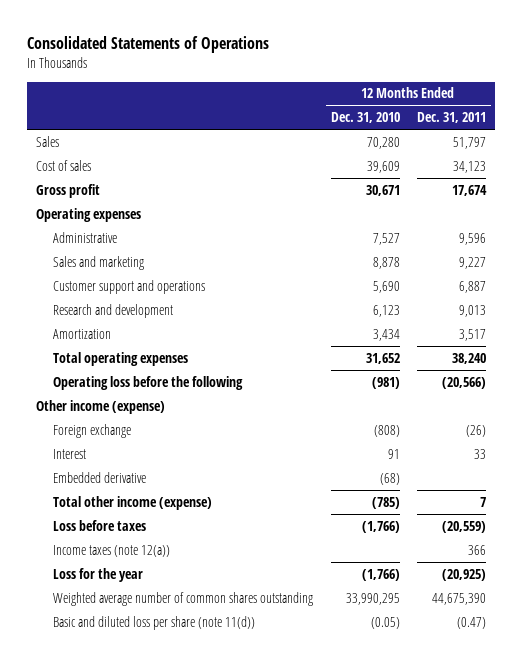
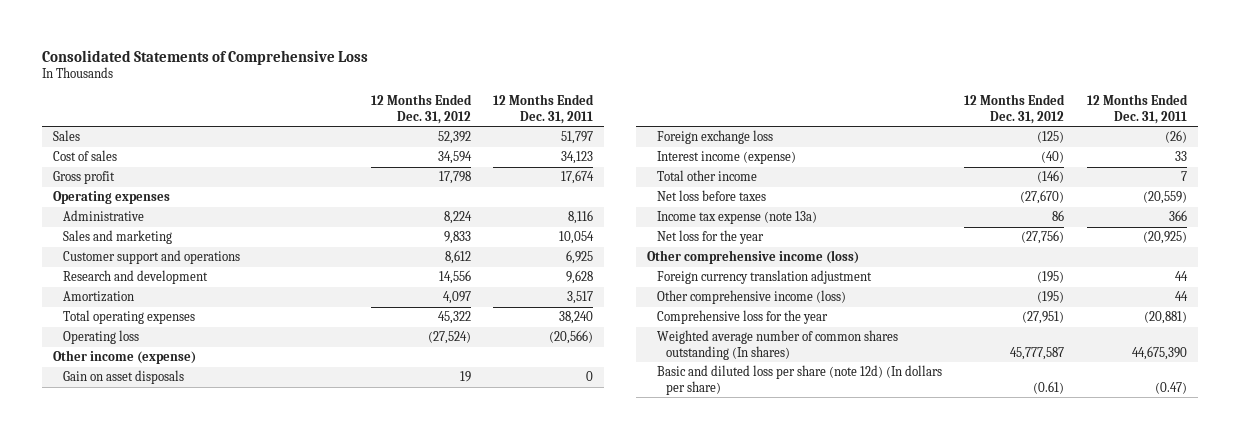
- Consolidated Statements of Operations
+ Consolidated Statements of Comprehensive Loss
- | 12 Months Ended Dec. 31, 2010 | 12 Months Ended Dec. 31, 2011
+ | 12 Months Ended Dec. 31, 2012 | 12 Months Ended Dec. 31, 2011
- Administrative | 7,527 | 9,596
- Sales and marketing | 8,878 | 9,227
- Customer support and operations | 5,690 | 6,887
- Research and development | 6,123 | 9,013
+ Administrative | 8,224 | 8,116
+ Sales and marketing | 9,833 | 10,054
+ Customer support and operations | 8,612 | 6,925
+ Research and development | 14,556 | 9,628
- Operating loss before the following | (981) | (20,566)
+ Operating loss | (27,524) | (20,566)
- Foreign exchange | (808) | (26)
- Interest | 91 | 33
- Embedded derivative | (68) |
- Total other income (expense) | (785) | 7
- Loss before taxes | (1,766) | (20,559)
- Income taxes (note 12(a)) | | 366
- Loss for the year | (1,766) | (20,925)
- Weighted average number of common shares outstanding | 33,990,295 | 44,675,390
- Basic and diluted loss per share (note 11(d)) | (0.05) | (0.47)
+ Gain on asset disposals | 19 | 0
+ Foreign exchange loss | (125) | (26)
+ Interest income (expense) | (40) | 33
+ Total other income | (146) | 7
+ Net loss before taxes | (27,670) | (20,559)
+ Income tax expense (note 13a) | 86 | 366
+ Net loss for the year | (27,756) | (20,925)
+ Other comprehensive income (loss)
+ Foreign currency translation adjustment | (195) | 44
+ Other comprehensive income (loss) | (195) | 44
+ Comprehensive loss for the year | (27,951) | (20,881)
+ Weighted average number of common shares outstanding (In shares) | 45,777,587 | 44,675,390
+ Basic and diluted loss per share (note 12d) (In dollars per share) | (0.61) | (0.47)

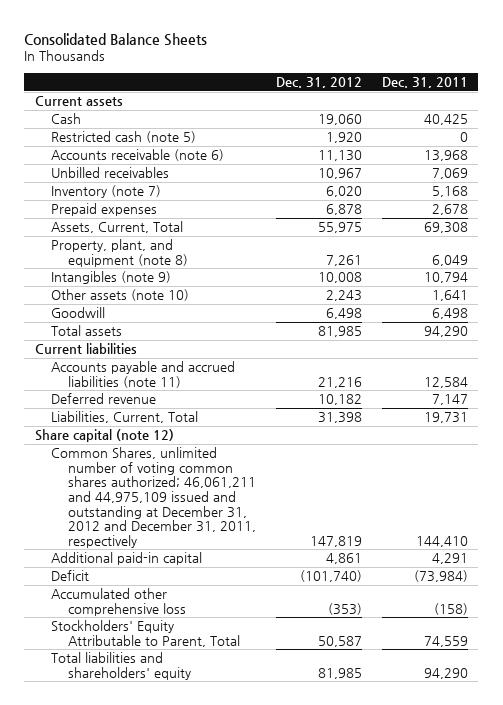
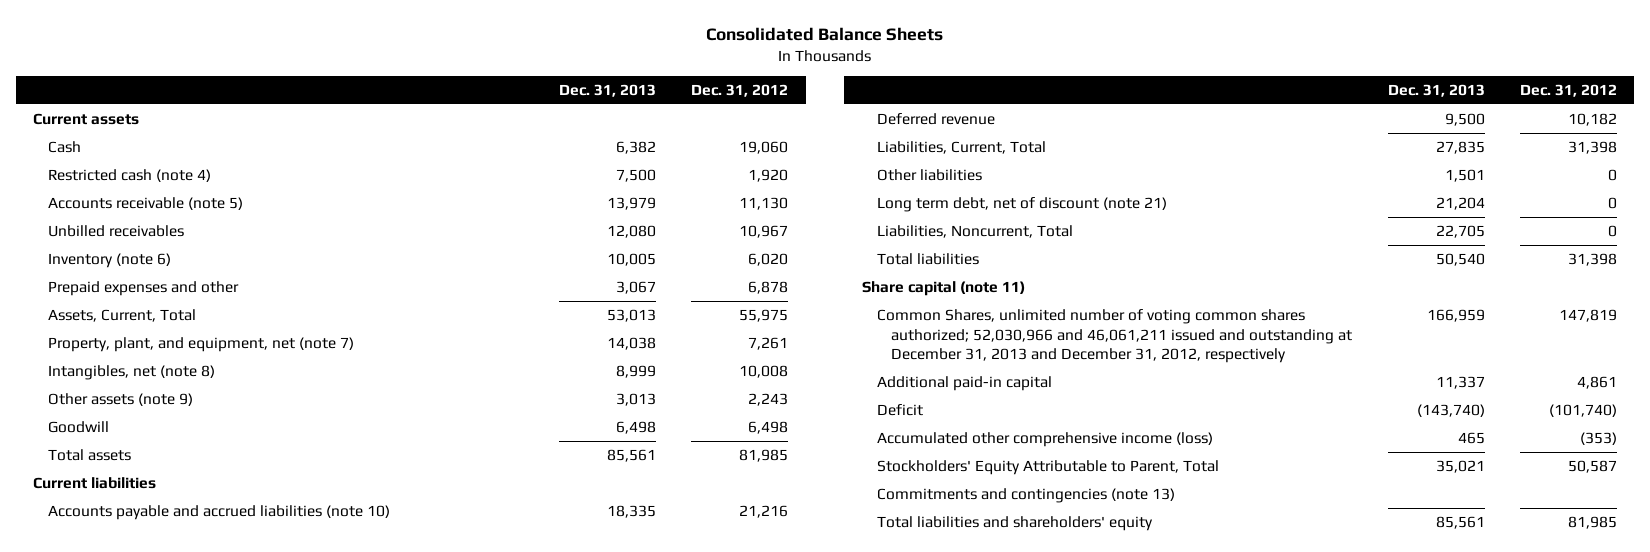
- | Dec. 31, 2012 | Dec. 31, 2011
+ | Dec. 31, 2013 | Dec. 31, 2012
- Restricted cash (note 5) | 1,920 | 0
- Accounts receivable (note 6) | 11,130 | 13,968
+ Restricted cash (note 4) | 7,500 | 1,920
+ Accounts receivable (note 5) | 13,979 | 11,130
- Inventory (note 7) | 6,020 | 5,168
- Prepaid expenses | 6,878 | 2,678
+ Inventory (note 6) | 10,005 | 6,020
+ Prepaid expenses and other | 3,067 | 6,878
- Property, plant, and equipment (note 8) | 7,261 | 6,049
- Intangibles (note 9) | 10,008 | 10,794
- Other assets (note 10) | 2,243 | 1,641
+ Property, plant, and equipment, net (note 7) | 14,038 | 7,261
+ Intangibles, net (note 8) | 8,999 | 10,008
+ Other assets (note 9) | 3,013 | 2,243
- Accounts payable and accrued liabilities (note 11) | 21,216 | 12,584
+ Accounts payable and accrued liabilities (note 10) | 18,335 | 21,216
- Share capital (note 12)
- Common Shares, unlimited number of voting common shares authorized; 46,061,211 and 44,975,109 issued and outstanding at December 31, 2012 and December 31, 2011, respectively | 147,819 | 144,410
+ Other liabilities | 1,501 | 0
+ Long term debt, net of discount (note 21) | 21,204 | 0
+ Liabilities, Noncurrent, Total | 22,705 | 0
+ Total liabilities | 50,540 | 31,398
+ Share capital (note 11)
+ Common Shares, unlimited number of voting common shares authorized; 52,030,966 and 46,061,211 issued and outstanding at December 31, 2013 and December 31, 2012, respectively | 166,959 | 147,819
- Accumulated other comprehensive loss | (353) | (158)
+ Accumulated other comprehensive income (loss) | 465 | (353)
+ Commitments and contingencies (note 13)

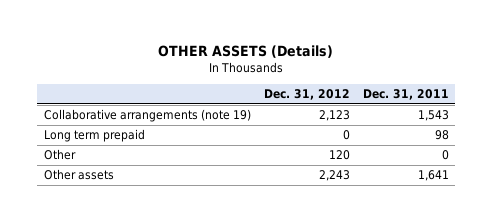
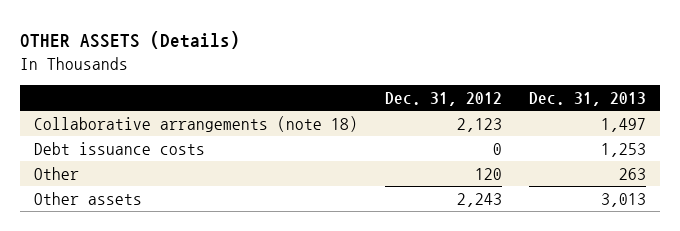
- | Dec. 31, 2012 | Dec. 31, 2011
+ | Dec. 31, 2012 | Dec. 31, 2013
- Collaborative arrangements (note 19) | 2,123 | 1,543
- Long term prepaid | 0 | 98
+ Collaborative arrangements (note 18) | 2,123 | 1,497
+ Debt issuance costs | 0 | 1,253

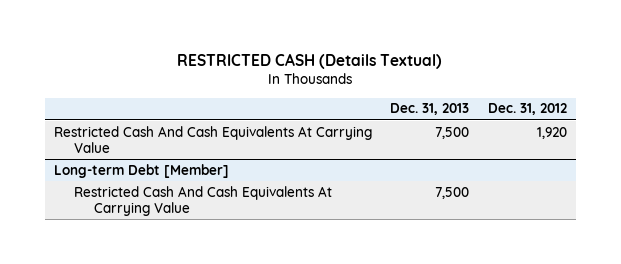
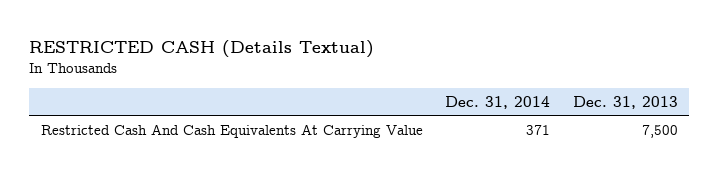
- | Dec. 31, 2013 | Dec. 31, 2012
+ | Dec. 31, 2014 | Dec. 31, 2013
- Long-term Debt [Member]
- Restricted Cash And Cash Equivalents At Carrying Value | 7,500 |

